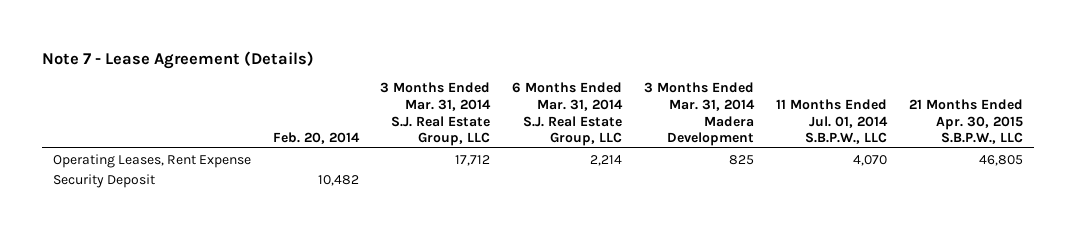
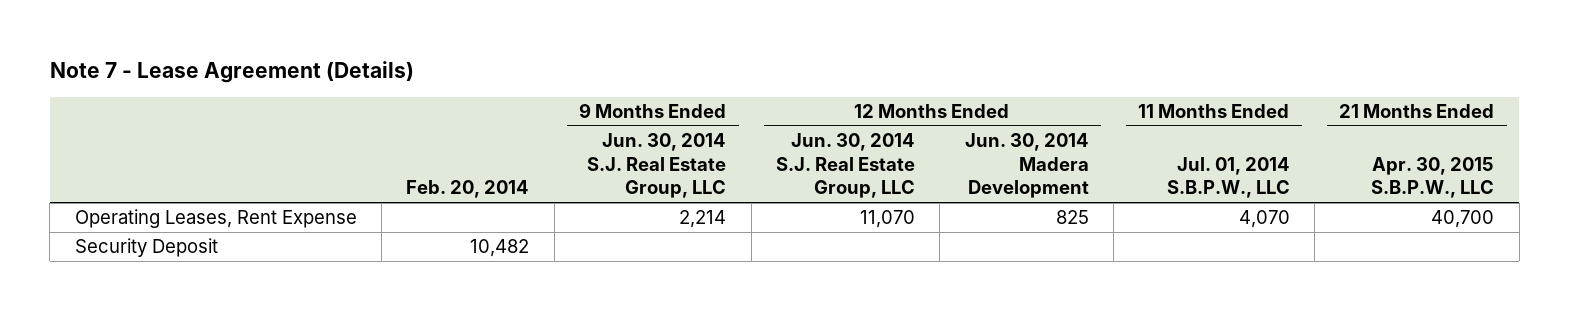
- | Feb. 20, 2014 | 3 Months Ended Mar. 31, 2014 S.J. Real Estate Group, LLC | 6 Months Ended Mar. 31, 2014 S.J. Real Estate Group, LLC | 3 Months Ended Mar. 31, 2014 Madera Development | 11 Months Ended Jul. 01, 2014 S.B.P.W., LLC | 21 Months Ended Apr. 30, 2015 S.B.P.W., LLC
+ | Feb. 20, 2014 | 9 Months Ended Jun. 30, 2014 S.J. Real Estate Group, LLC | 12 Months Ended Jun. 30, 2014 S.J. Real Estate Group, LLC | 12 Months Ended Jun. 30, 2014 Madera Development | 11 Months Ended Jul. 01, 2014 S.B.P.W., LLC | 21 Months Ended Apr. 30, 2015 S.B.P.W., LLC
- Operating Leases, Rent Expense | | 17,712 | 2,214 | 825 | 4,070 | 46,805
+ Operating Leases, Rent Expense | | 2,214 | 11,070 | 825 | 4,070 | 40,700

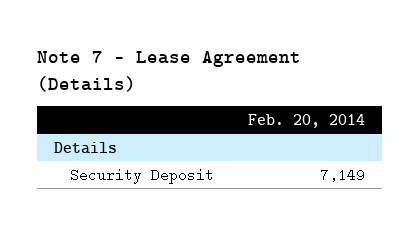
- | Feb. 20, 2014 | 9 Months Ended Jun. 30, 2014 S.J. Real Estate Group, LLC | 12 Months Ended Jun. 30, 2014 S.J. Real Estate Group, LLC | 12 Months Ended Jun. 30, 2014 Madera Development | 11 Months Ended Jul. 01, 2014 S.B.P.W., LLC | 21 Months Ended Apr. 30, 2015 S.B.P.W., LLC
+ | Feb. 20, 2014
- Operating Leases, Rent Expense | | 2,214 | 11,070 | 825 | 4,070 | 40,700
- Security Deposit | 10,482 | | | | |
+ Details
+ Security Deposit | 7,149

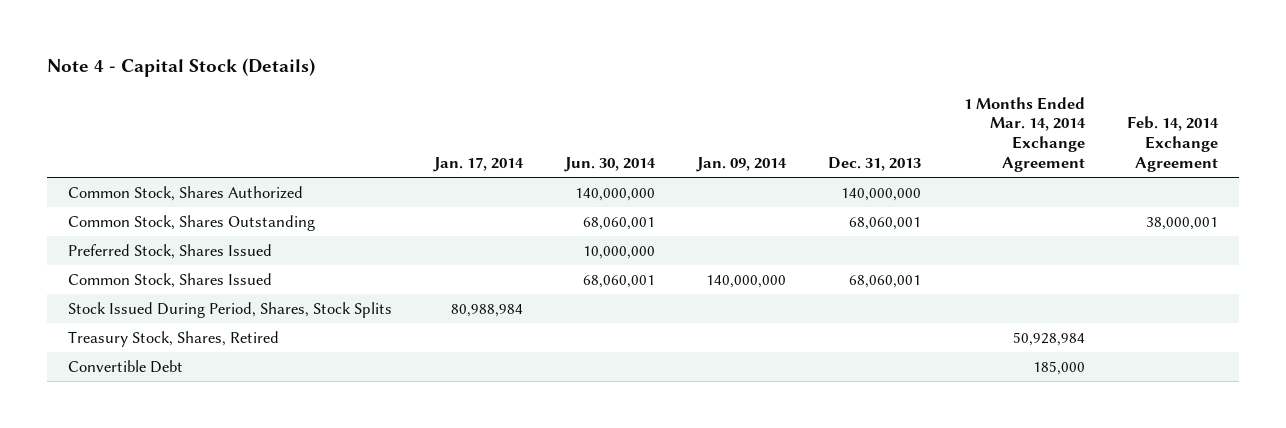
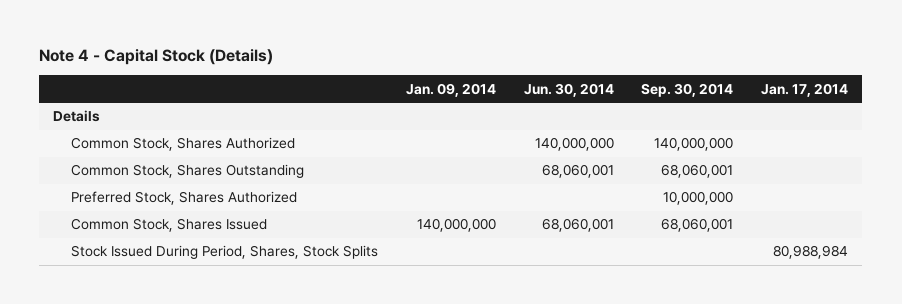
- | Jan. 17, 2014 | Jun. 30, 2014 | Jan. 09, 2014 | Dec. 31, 2013 | 1 Months Ended Mar. 14, 2014 Exchange Agreement | Feb. 14, 2014 Exchange Agreement
+ | Jan. 09, 2014 | Jun. 30, 2014 | Sep. 30, 2014 | Jan. 17, 2014
+ Details
- Preferred Stock, Shares Issued | | 10,000,000 | | | |
+ Preferred Stock, Shares Authorized | | | 10,000,000 |
- Treasury Stock, Shares, Retired | | | | | 50,928,984 |
- Convertible Debt | | | | | 185,000 |

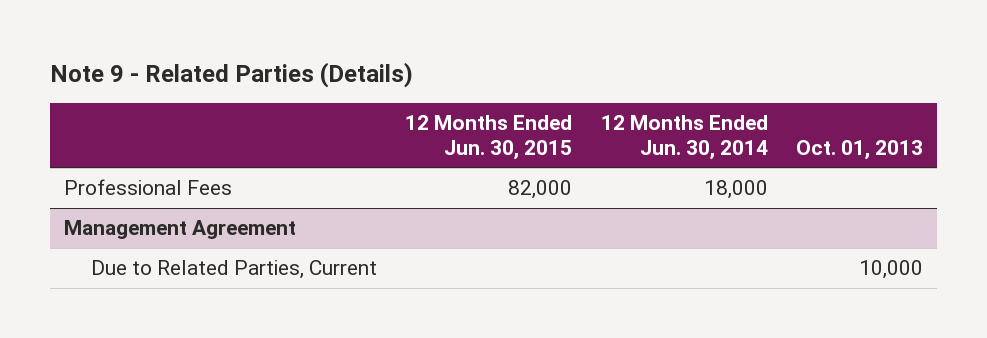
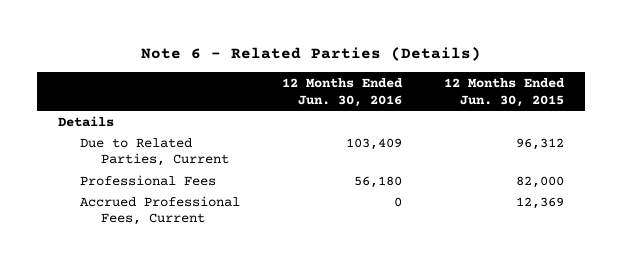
- Note 9 - Related Parties (Details)
+ Note 6 - Related Parties (Details)
- | 12 Months Ended Jun. 30, 2015 | 12 Months Ended Jun. 30, 2014 | Oct. 01, 2013
+ | 12 Months Ended Jun. 30, 2016 | 12 Months Ended Jun. 30, 2015
+ Details
+ Due to Related Parties, Current | 103,409 | 96,312
- Management Agreement
- Due to Related Parties, Current | | | 10,000
+ Accrued Professional Fees, Current | 0 | 12,369

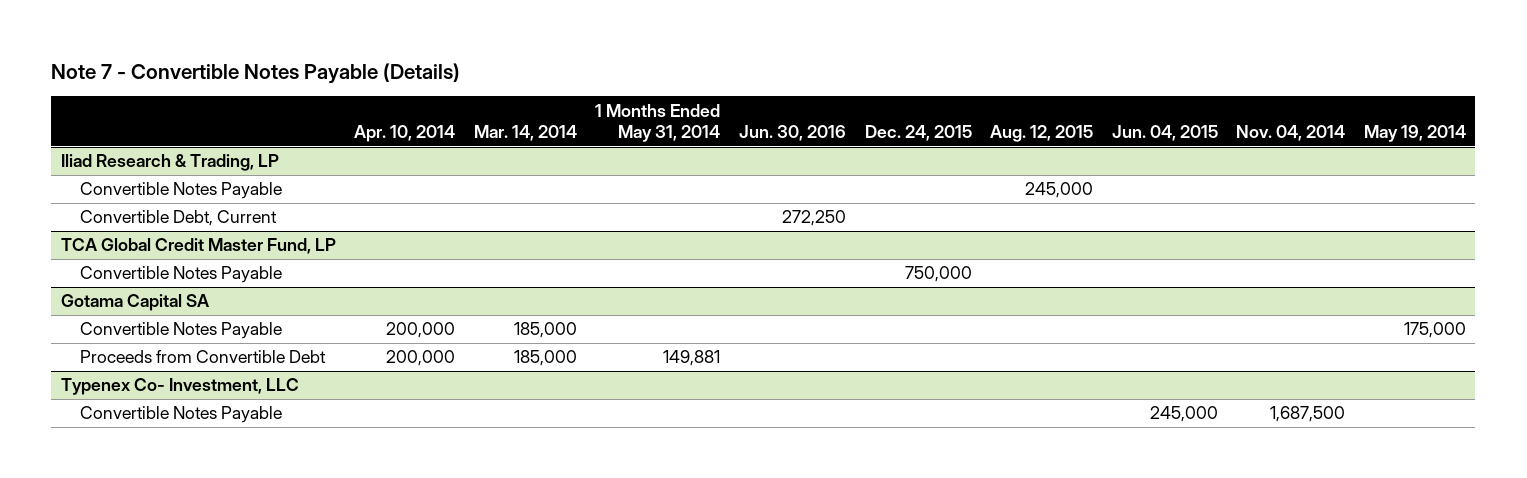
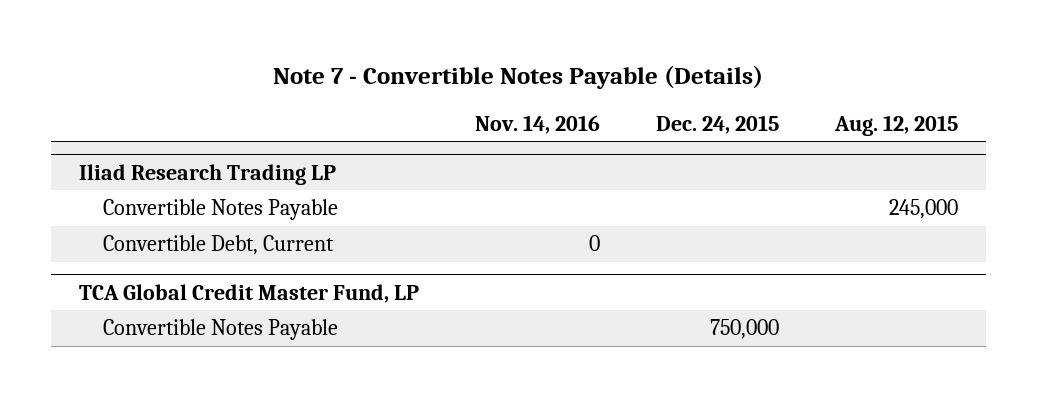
- | Apr. 10, 2014 | Mar. 14, 2014 | 1 Months Ended May 31, 2014 | Jun. 30, 2016 | Dec. 24, 2015 | Aug. 12, 2015 | Jun. 04, 2015 | Nov. 04, 2014 | May 19, 2014
+ | Nov. 14, 2016 | Dec. 24, 2015 | Aug. 12, 2015
- Iliad Research & Trading, LP
+ Iliad Research Trading LP
- Gotama Capital SA
- Convertible Notes Payable | 200,000 | 185,000 | | | | | | | 175,000
- Proceeds from Convertible Debt | 200,000 | 185,000 | 149,881 | | | | | |
- Typenex Co- Investment, LLC
- Convertible Notes Payable | | | | | | | 245,000 | 1,687,500 |

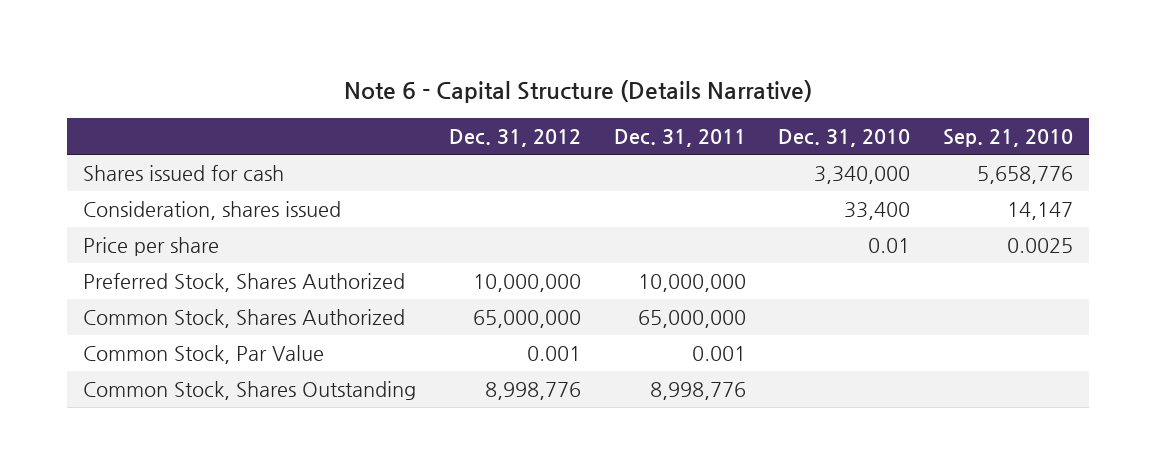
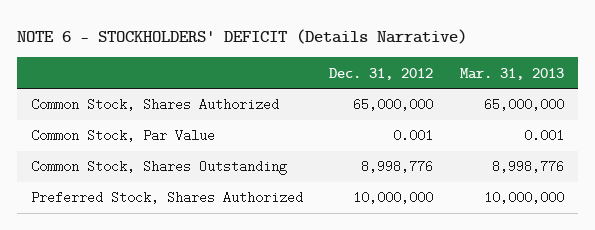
- Note 6 - Capital Structure (Details Narrative)
+ NOTE 6 - STOCKHOLDERS' DEFICIT (Details Narrative)
- | Dec. 31, 2012 | Dec. 31, 2011 | Dec. 31, 2010 | Sep. 21, 2010
+ | Dec. 31, 2012 | Mar. 31, 2013
- Shares issued for cash | | | 3,340,000 | 5,658,776
- Consideration, shares issued | | | 33,400 | 14,147
- Price per share | | | 0.01 | 0.0025
moved down: Preferred Stock, Shares Authorized | 10,000,000 | 10,000,000

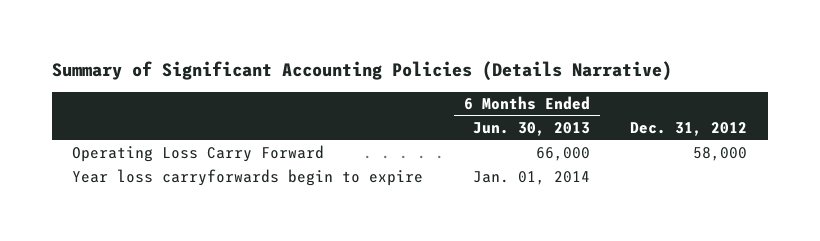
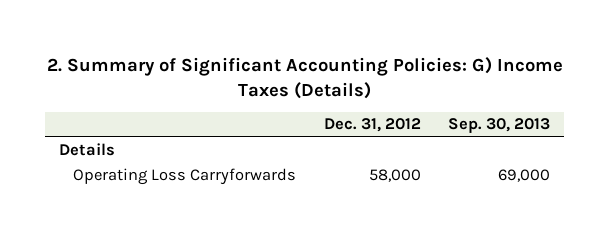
- Summary of Significant Accounting Policies (Details Narrative)
+ 2. Summary of Significant Accounting Policies: G) Income Taxes (Details)
- | 6 Months Ended Jun. 30, 2013 | Dec. 31, 2012
+ | Dec. 31, 2012 | Sep. 30, 2013
- Operating Loss Carry Forward | 66,000 | 58,000
- Year loss carryforwards begin to expire | Jan. 01, 2014 |
+ Details
+ Operating Loss Carryforwards | 58,000 | 69,000

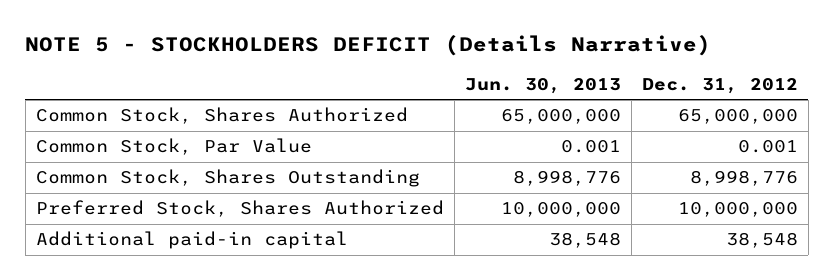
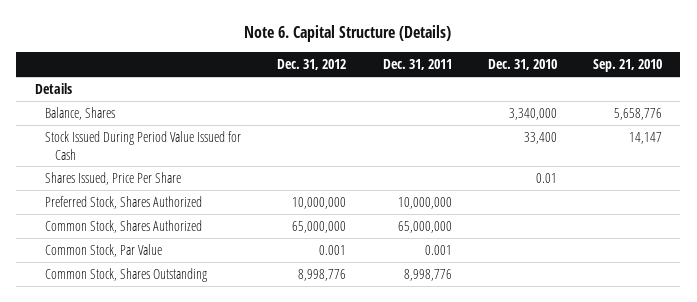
- NOTE 5 - STOCKHOLDERS DEFICIT (Details Narrative)
+ Note 6. Capital Structure (Details)
- | Jun. 30, 2013 | Dec. 31, 2012
+ | Dec. 31, 2012 | Dec. 31, 2011 | Dec. 31, 2010 | Sep. 21, 2010
+ Details
+ Balance, Shares | | | 3,340,000 | 5,658,776
+ Stock Issued During Period Value Issued for Cash | | | 33,400 | 14,147
+ Shares Issued, Price Per Share | | | 0.01 |
moved up: Preferred Stock, Shares Authorized | 10,000,000 | 10,000,000 | |
- Additional paid-in capital | 38,548 | 38,548

